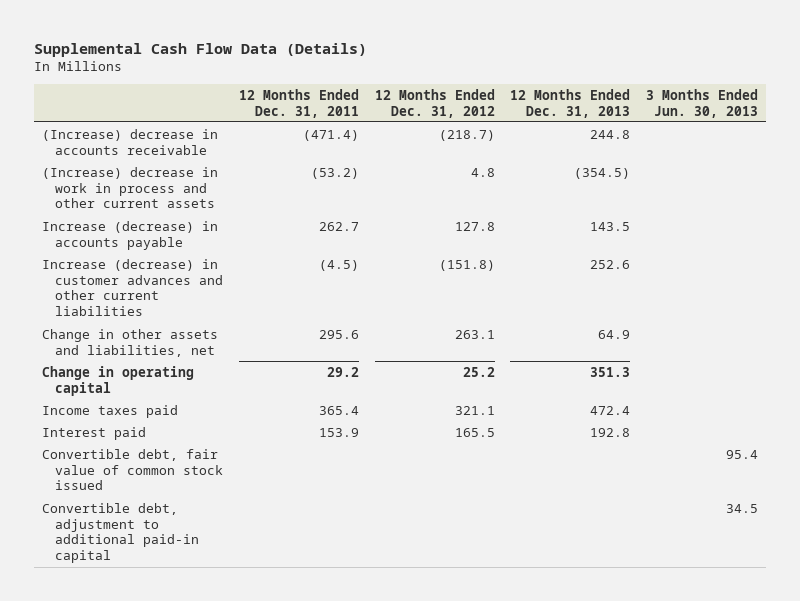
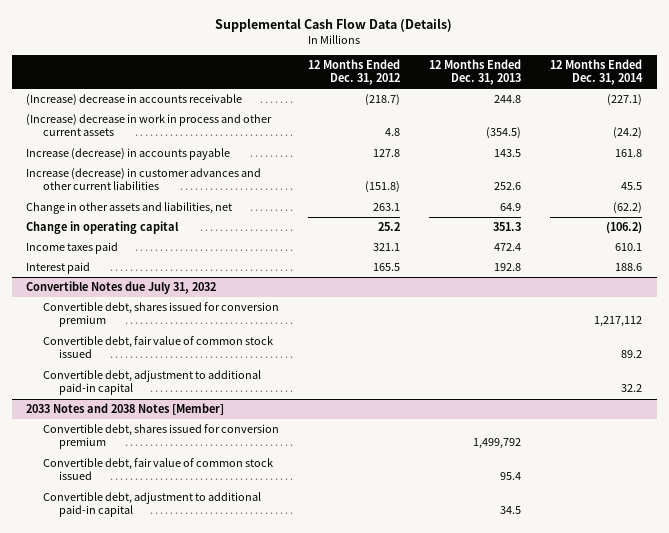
- | 12 Months Ended Dec. 31, 2011 | 12 Months Ended Dec. 31, 2012 | 12 Months Ended Dec. 31, 2013 | 3 Months Ended Jun. 30, 2013
+ | 12 Months Ended Dec. 31, 2012 | 12 Months Ended Dec. 31, 2013 | 12 Months Ended Dec. 31, 2014
+ Convertible Notes due July 31, 2032
+ Convertible debt, shares issued for conversion premium | | | 1,217,112
+ 2033 Notes and 2038 Notes [Member]
+ Convertible debt, shares issued for conversion premium | | 1,499,792 |
+ Convertible debt, fair value of common stock issued | | 95.4 |
+ Convertible debt, adjustment to additional paid-in capital | | 34.5 |

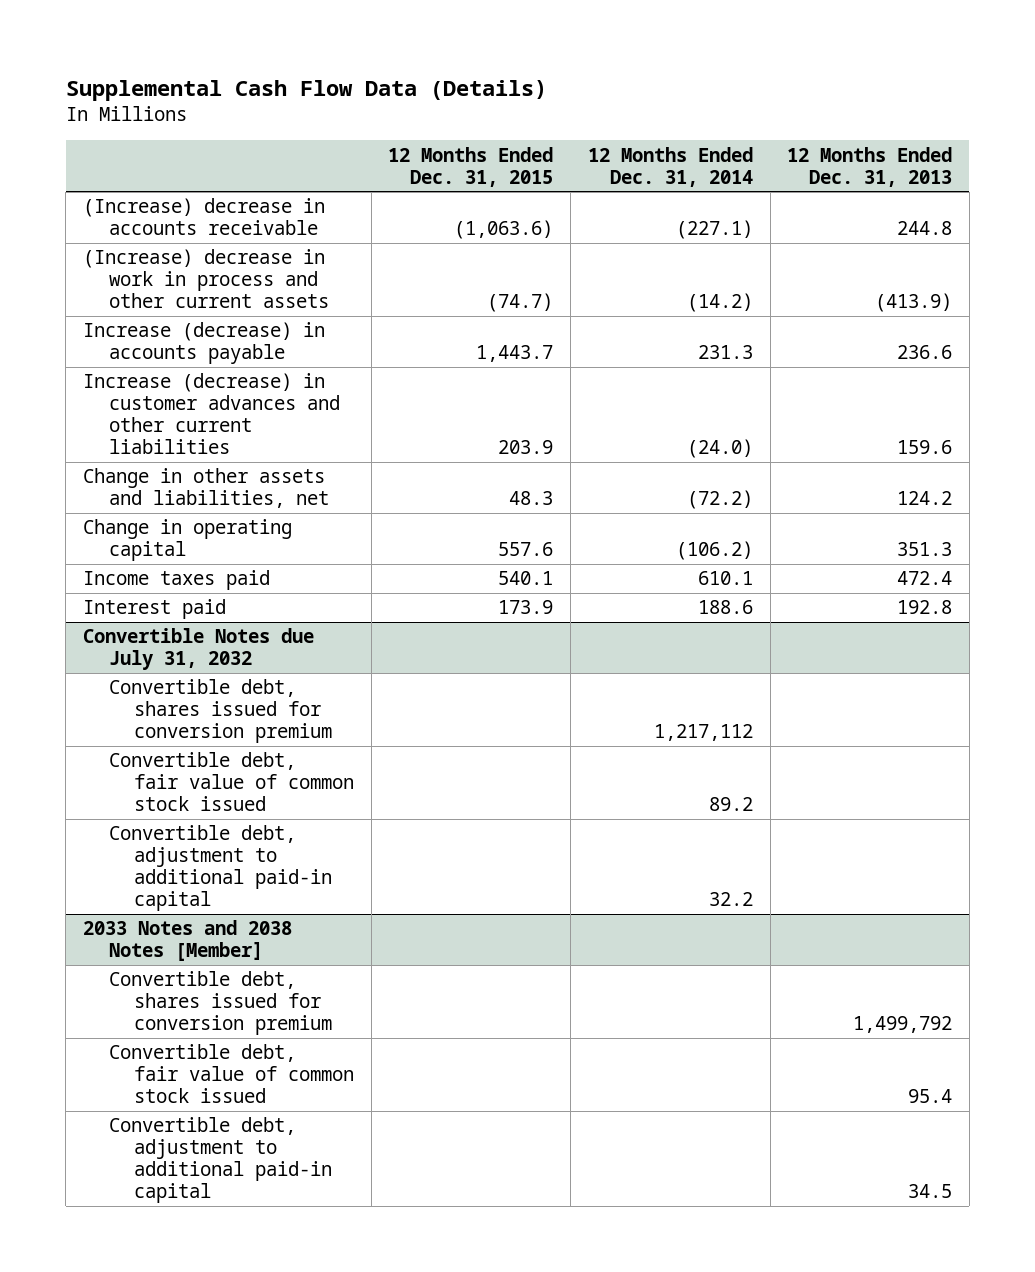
- | 12 Months Ended Dec. 31, 2012 | 12 Months Ended Dec. 31, 2013 | 12 Months Ended Dec. 31, 2014
+ | 12 Months Ended Dec. 31, 2015 | 12 Months Ended Dec. 31, 2014 | 12 Months Ended Dec. 31, 2013
- (Increase) decrease in work in process and other current assets | 4.8 | (354.5) | (24.2)
- Increase (decrease) in accounts payable | 127.8 | 143.5 | 161.8
- Increase (decrease) in customer advances and other current liabilities | (151.8) | 252.6 | 45.5
- Change in other assets and liabilities, net | 263.1 | 64.9 | (62.2)
+ (Increase) decrease in work in process and other current assets | (74.7) | (14.2) | (413.9)
+ Increase (decrease) in accounts payable | 1,443.7 | 231.3 | 236.6
+ Increase (decrease) in customer advances and other current liabilities | 203.9 | (24.0) | 159.6
+ Change in other assets and liabilities, net | 48.3 | (72.2) | 124.2

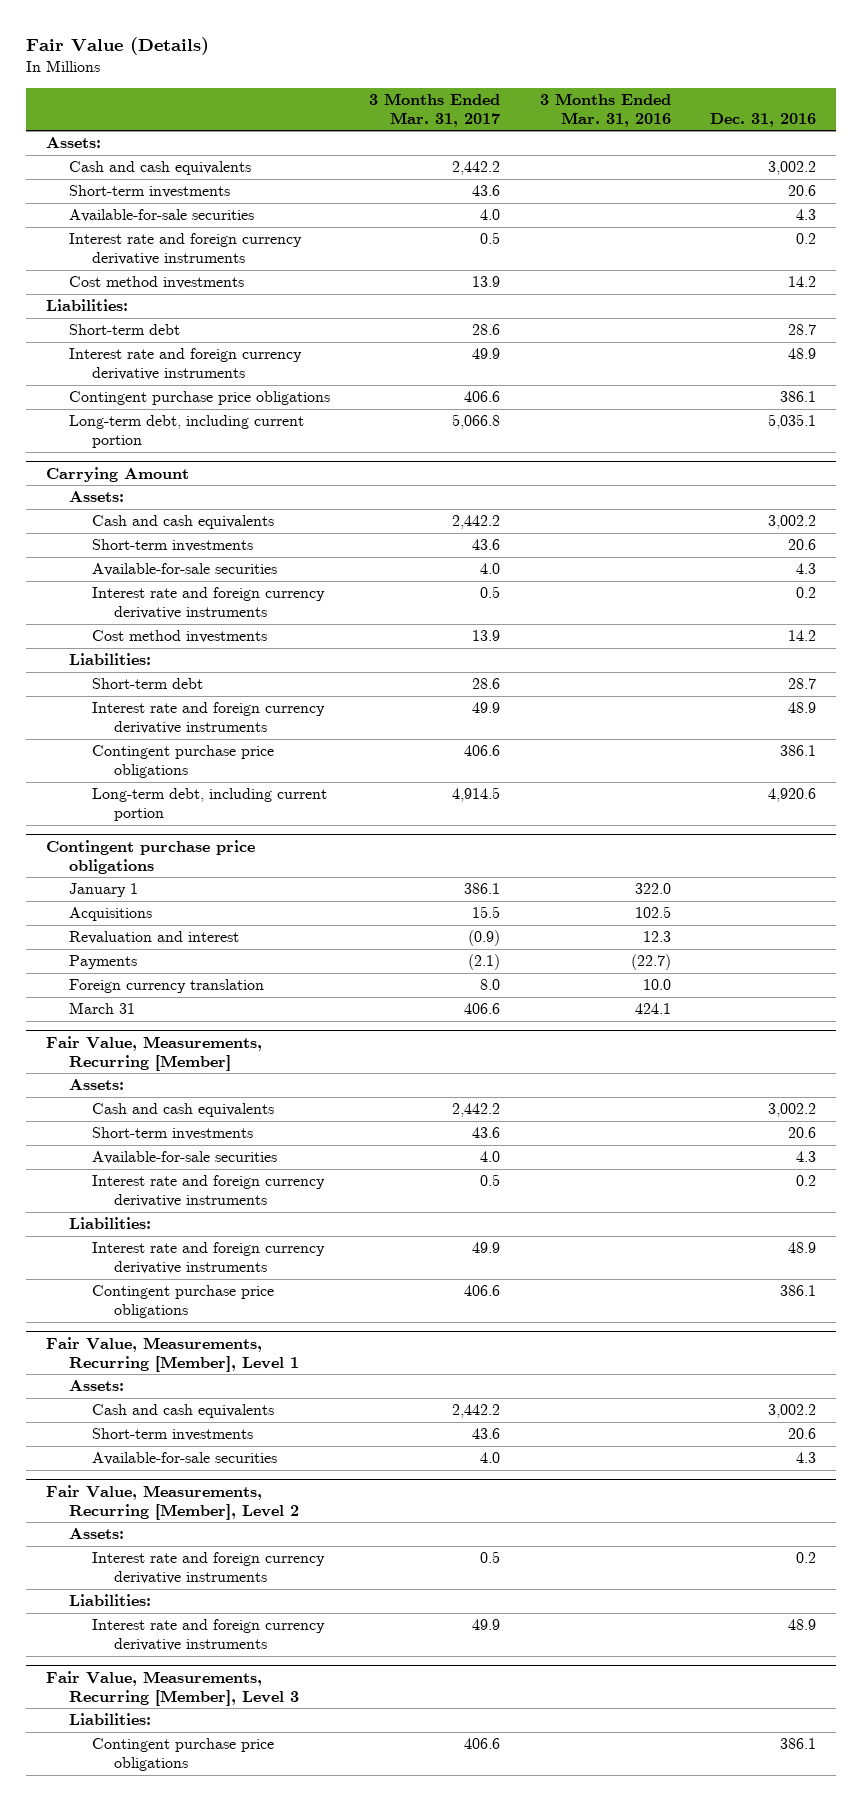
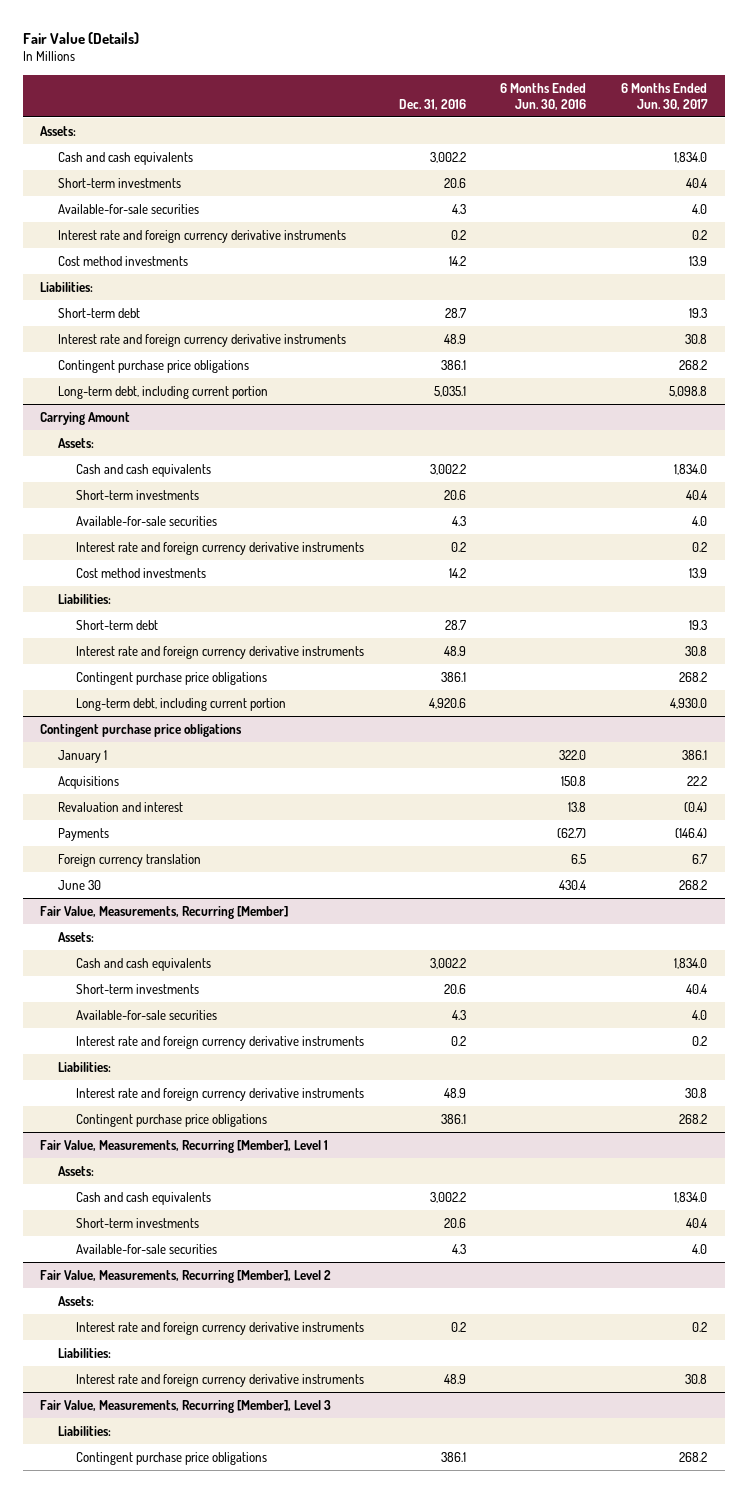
- | 3 Months Ended Mar. 31, 2017 | 3 Months Ended Mar. 31, 2016 | Dec. 31, 2016
+ | Dec. 31, 2016 | 6 Months Ended Jun. 30, 2016 | 6 Months Ended Jun. 30, 2017
@ Contingent purchase price obligations
- March 31 | 406.6 | 424.1 |
+ June 30 | | 430.4 | 268.2

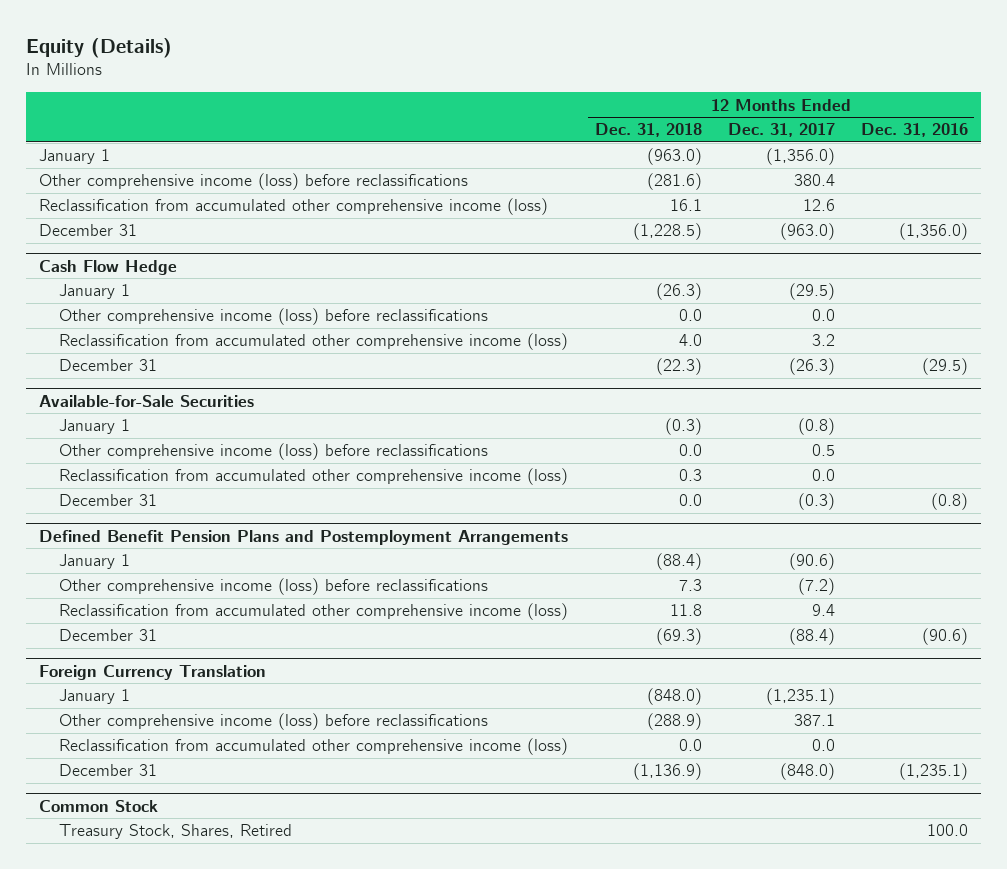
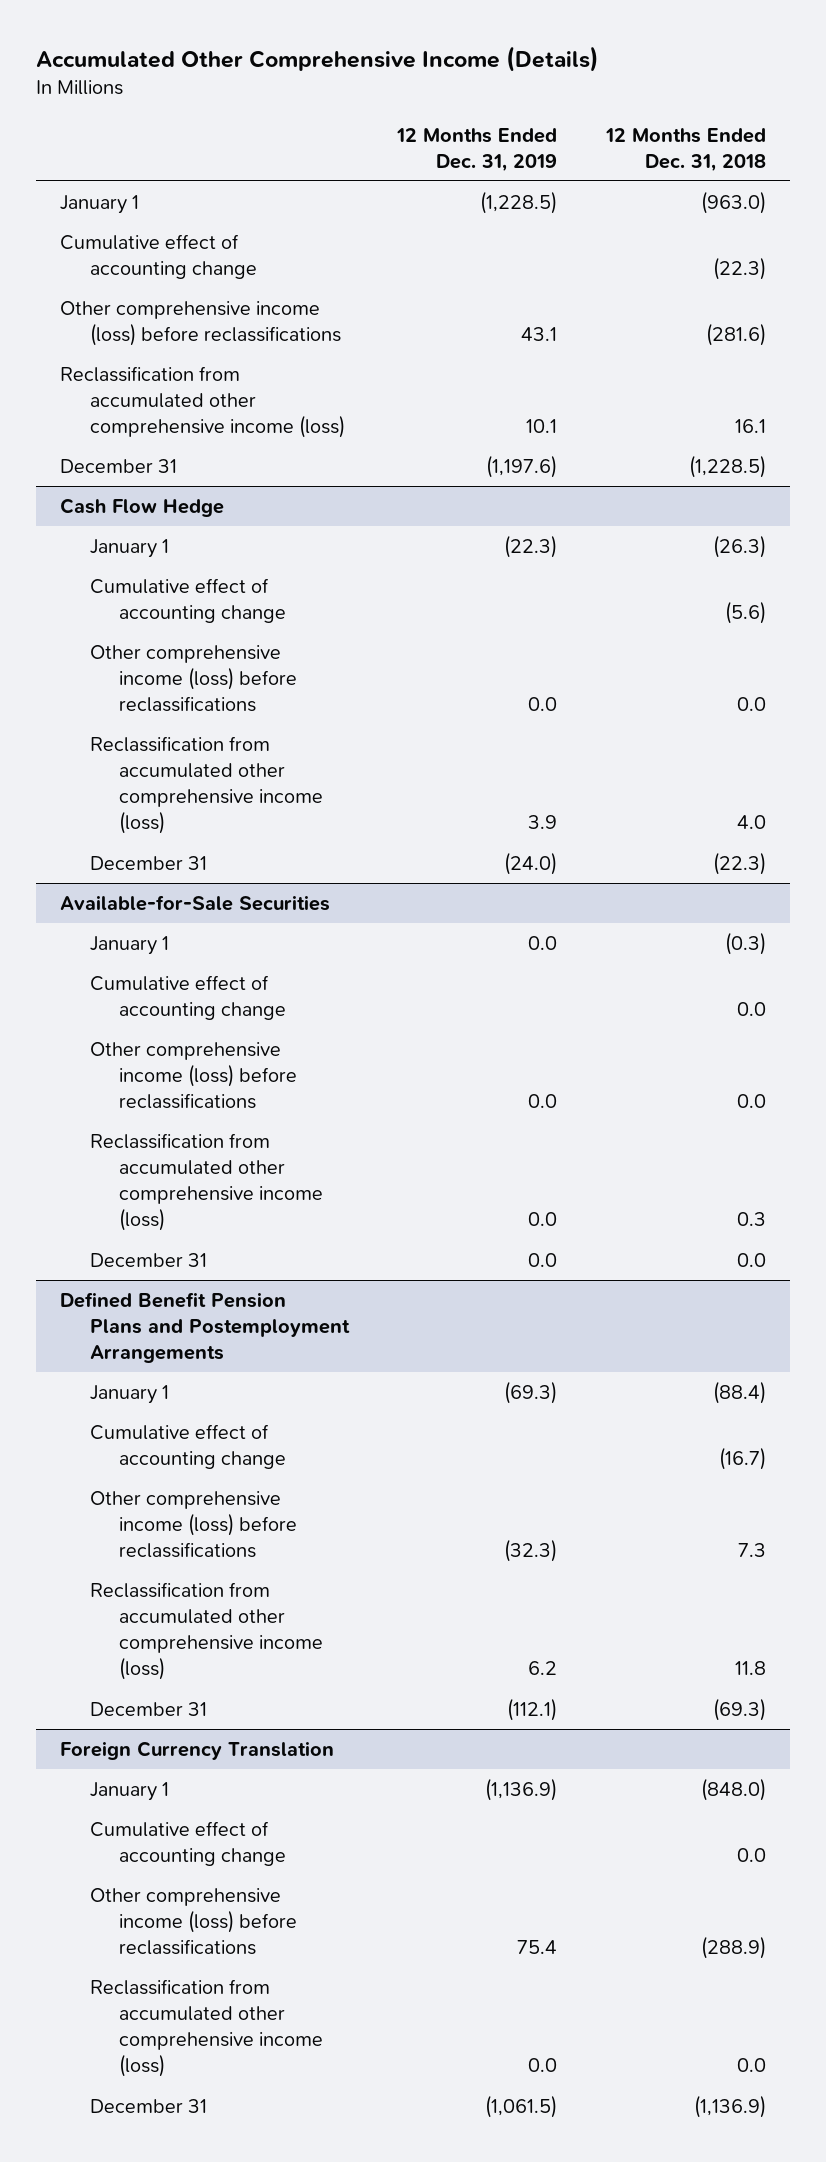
- Equity (Details)
+ Accumulated Other Comprehensive Income (Details)
- | 12 Months Ended Dec. 31, 2018 | 12 Months Ended Dec. 31, 2017 | 12 Months Ended Dec. 31, 2016
+ | 12 Months Ended Dec. 31, 2019 | 12 Months Ended Dec. 31, 2018
+ Cumulative effect of accounting change | | (22.3)
@ Cash Flow Hedge
+ Cumulative effect of accounting change | | (5.6)
@ Available-for-Sale Securities
+ Cumulative effect of accounting change | | 0.0
@ Defined Benefit Pension Plans and Postemployment Arrangements
+ Cumulative effect of accounting change | | (16.7)
@ Foreign Currency Translation
+ Cumulative effect of accounting change | | 0.0
- Common Stock
- Treasury Stock, Shares, Retired | | | 100.0

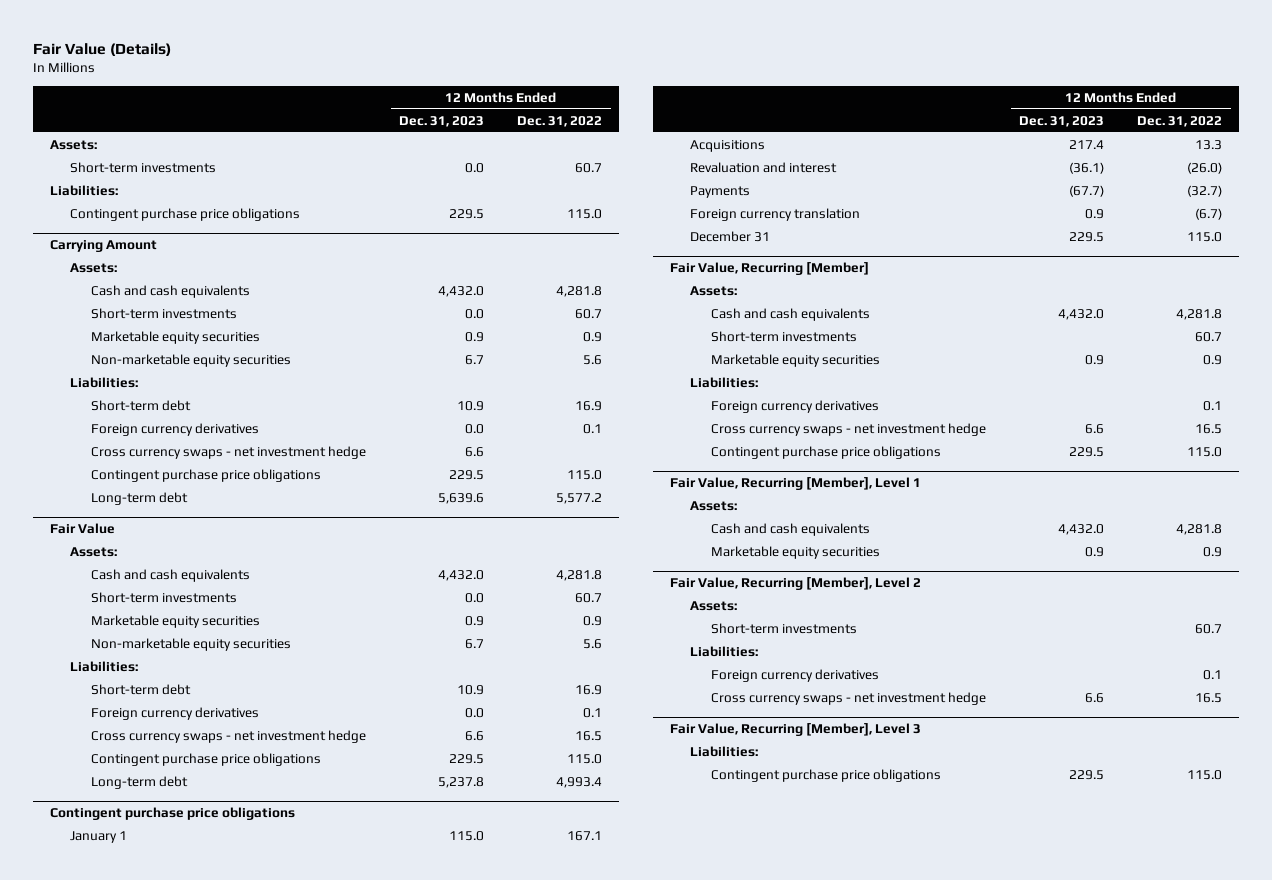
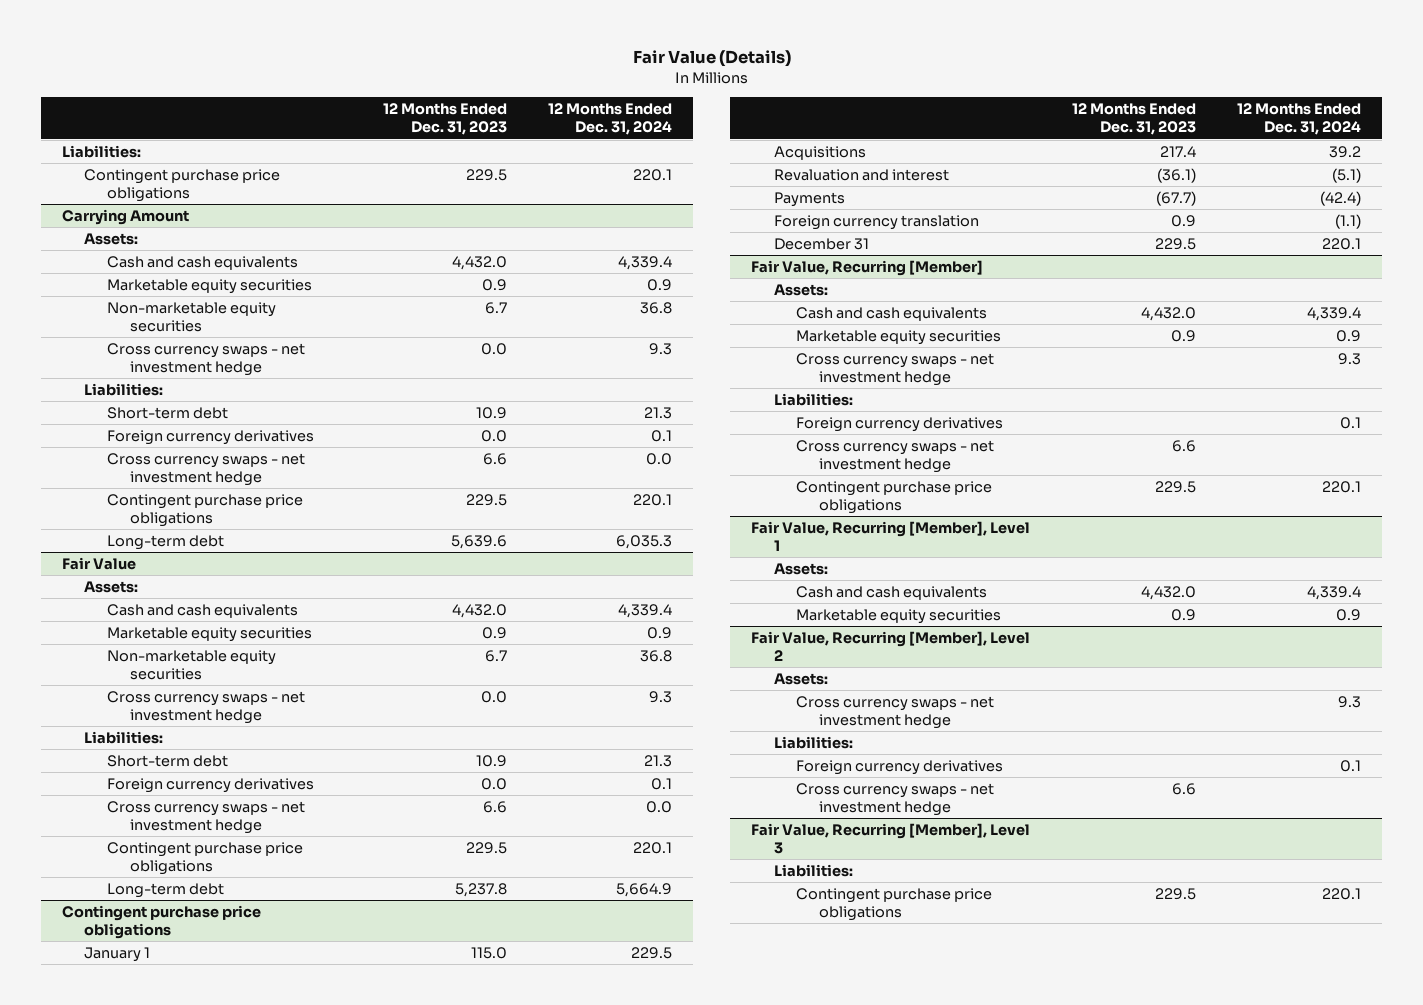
- | 12 Months Ended Dec. 31, 2023 | 12 Months Ended Dec. 31, 2022
+ | 12 Months Ended Dec. 31, 2023 | 12 Months Ended Dec. 31, 2024
- Assets:
- Short-term investments | 0.0 | 60.7
@ Carrying Amount
- Short-term investments | 0.0 | 60.7
+ Cross currency swaps - net investment hedge | 0.0 | 9.3
@ Fair Value
- Short-term investments | 0.0 | 60.7
+ Cross currency swaps - net investment hedge | 0.0 | 9.3
@ Fair Value, Recurring [Member]
- Short-term investments | | 60.7
+ Cross currency swaps - net investment hedge | | 9.3
@ Fair Value, Recurring [Member], Level 2
- Short-term investments | | 60.7
+ Cross currency swaps - net investment hedge | | 9.3

